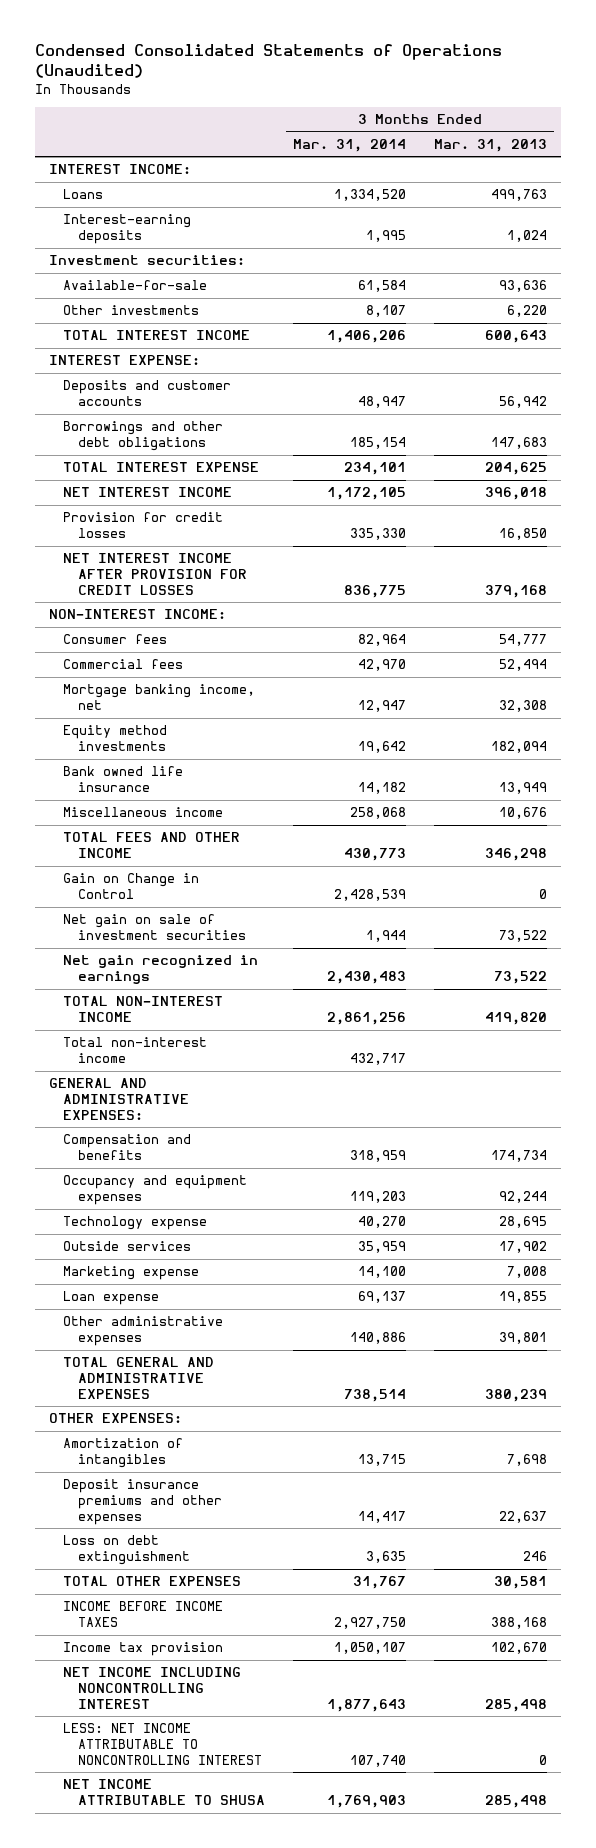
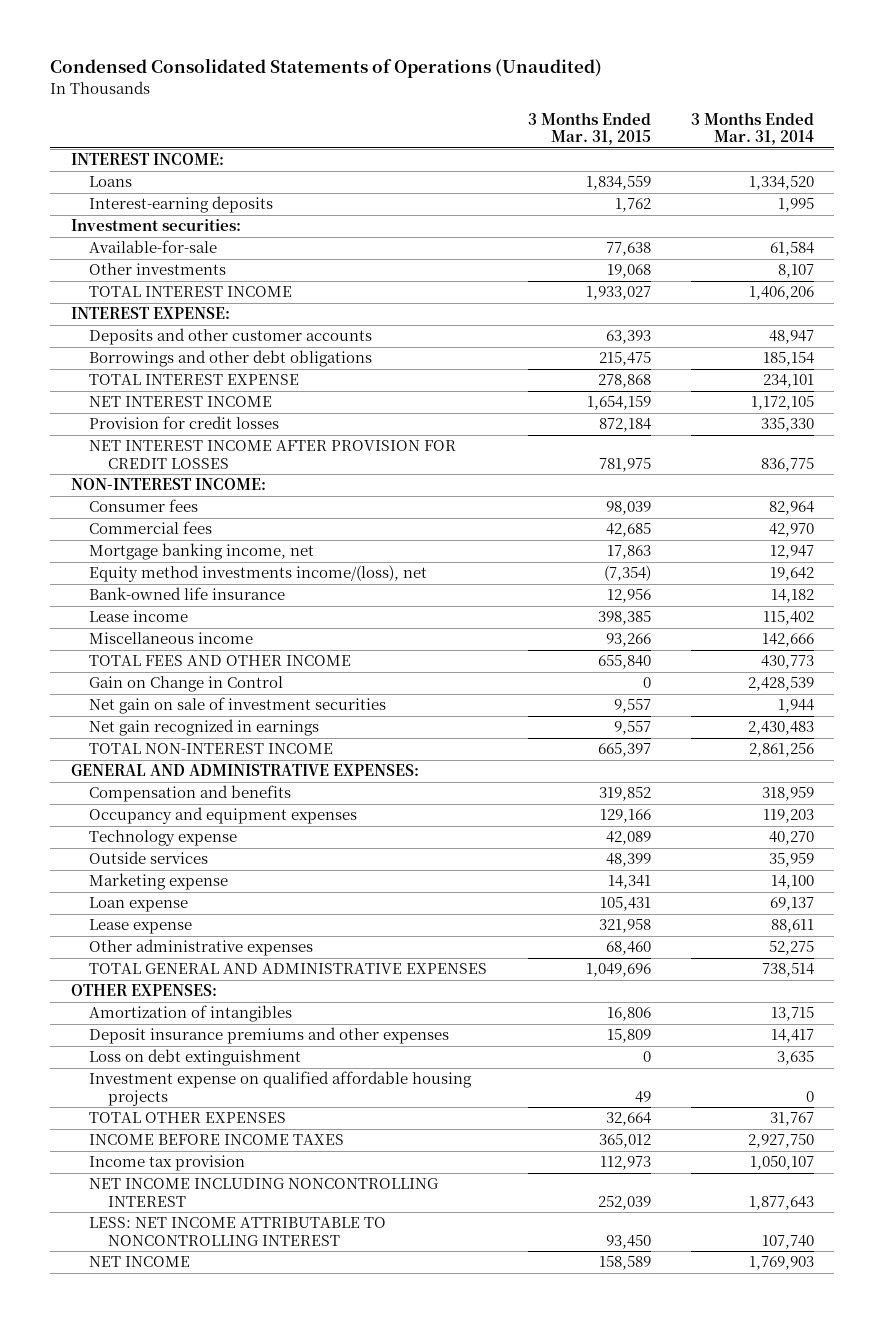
- | 3 Months Ended Mar. 31, 2014 | 3 Months Ended Mar. 31, 2013
+ | 3 Months Ended Mar. 31, 2015 | 3 Months Ended Mar. 31, 2014
- Deposits and customer accounts | 48,947 | 56,942
+ Deposits and other customer accounts | 63,393 | 48,947
- Equity method investments | 19,642 | 182,094
- Bank owned life insurance | 14,182 | 13,949
- Miscellaneous income | 258,068 | 10,676
+ Equity method investments income/(loss), net | (7,354) | 19,642
+ Bank-owned life insurance | 12,956 | 14,182
+ Lease income | 398,385 | 115,402
+ Miscellaneous income | 93,266 | 142,666
- Total non-interest income | 432,717 |
- Other administrative expenses | 140,886 | 39,801
+ Lease expense | 321,958 | 88,611
+ Other administrative expenses | 68,460 | 52,275
+ Investment expense on qualified affordable housing projects | 49 | 0
- NET INCOME ATTRIBUTABLE TO SHUSA | 1,769,903 | 285,498
+ NET INCOME | 158,589 | 1,769,903

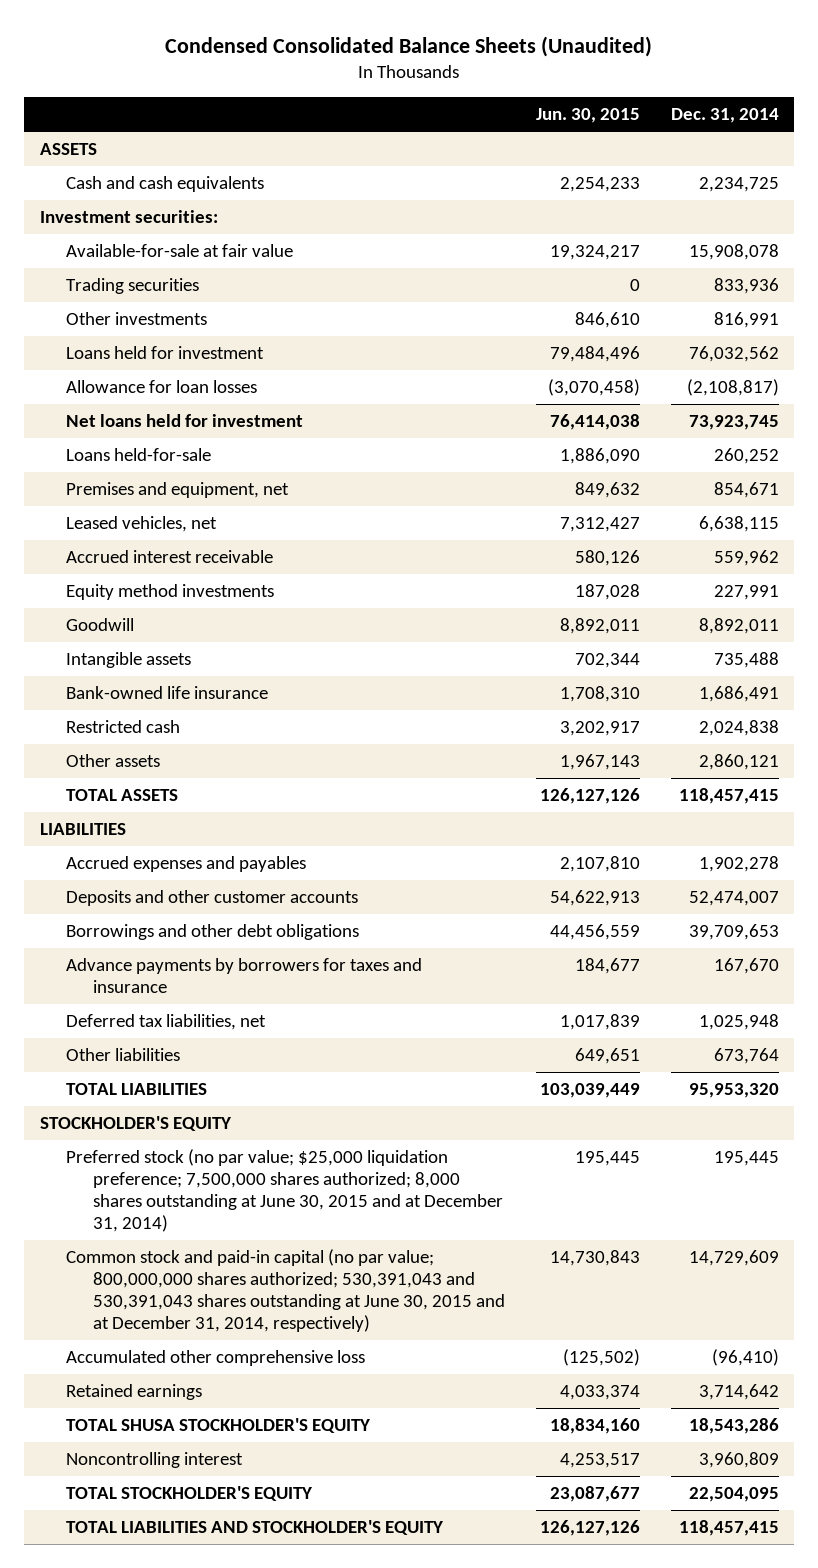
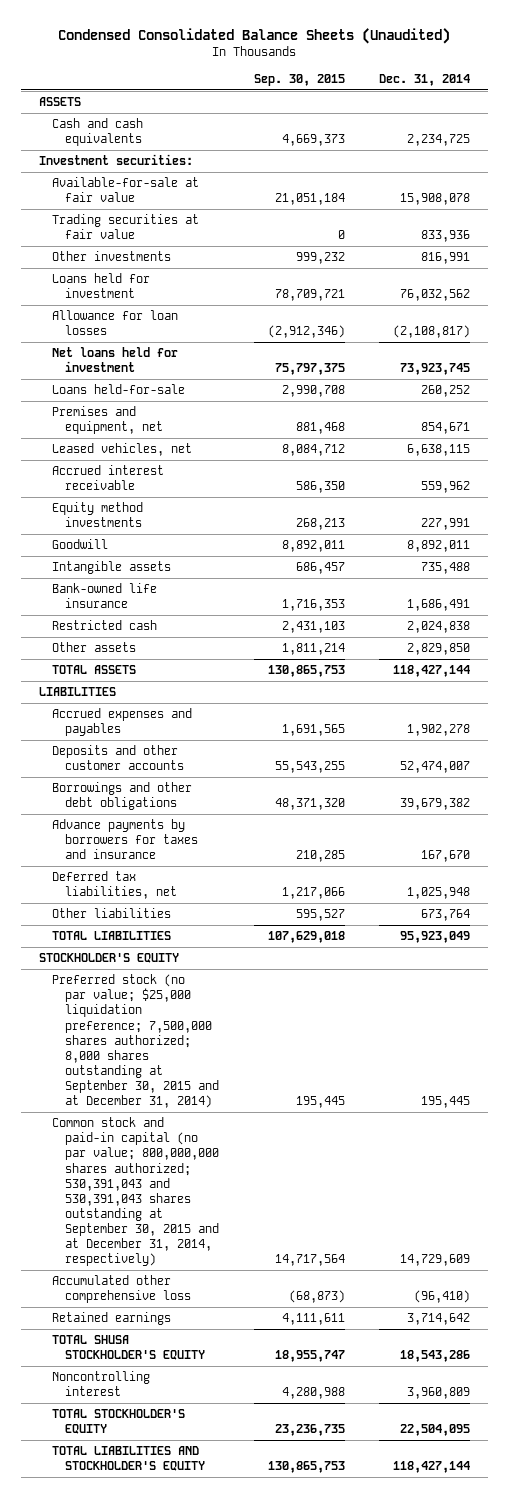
- | Jun. 30, 2015 | Dec. 31, 2014
+ | Sep. 30, 2015 | Dec. 31, 2014
- Trading securities | 0 | 833,936
+ Trading securities at fair value | 0 | 833,936
- Other assets | 1,967,143 | 2,860,121
- TOTAL ASSETS | 126,127,126 | 118,457,415
+ Other assets | 1,811,214 | 2,829,850
+ TOTAL ASSETS | 130,865,753 | 118,427,144
- Borrowings and other debt obligations | 44,456,559 | 39,709,653
+ Borrowings and other debt obligations | 48,371,320 | 39,679,382
- TOTAL LIABILITIES | 103,039,449 | 95,953,320
+ TOTAL LIABILITIES | 107,629,018 | 95,923,049
- Preferred stock (no par value; $25,000 liquidation preference; 7,500,000 shares authorized; 8,000 shares outstanding at June 30, 2015 and at December 31, 2014) | 195,445 | 195,445
- Common stock and paid-in capital (no par value; 800,000,000 shares authorized; 530,391,043 and 530,391,043 shares outstanding at June 30, 2015 and at December 31, 2014, respectively) | 14,730,843 | 14,729,609
+ Preferred stock (no par value; $25,000 liquidation preference; 7,500,000 shares authorized; 8,000 shares outstanding at September 30, 2015 and at December 31, 2014) | 195,445 | 195,445
+ Common stock and paid-in capital (no par value; 800,000,000 shares authorized; 530,391,043 and 530,391,043 shares outstanding at September 30, 2015 and at December 31, 2014, respectively) | 14,717,564 | 14,729,609
- TOTAL LIABILITIES AND STOCKHOLDER'S EQUITY | 126,127,126 | 118,457,415
+ TOTAL LIABILITIES AND STOCKHOLDER'S EQUITY | 130,865,753 | 118,427,144

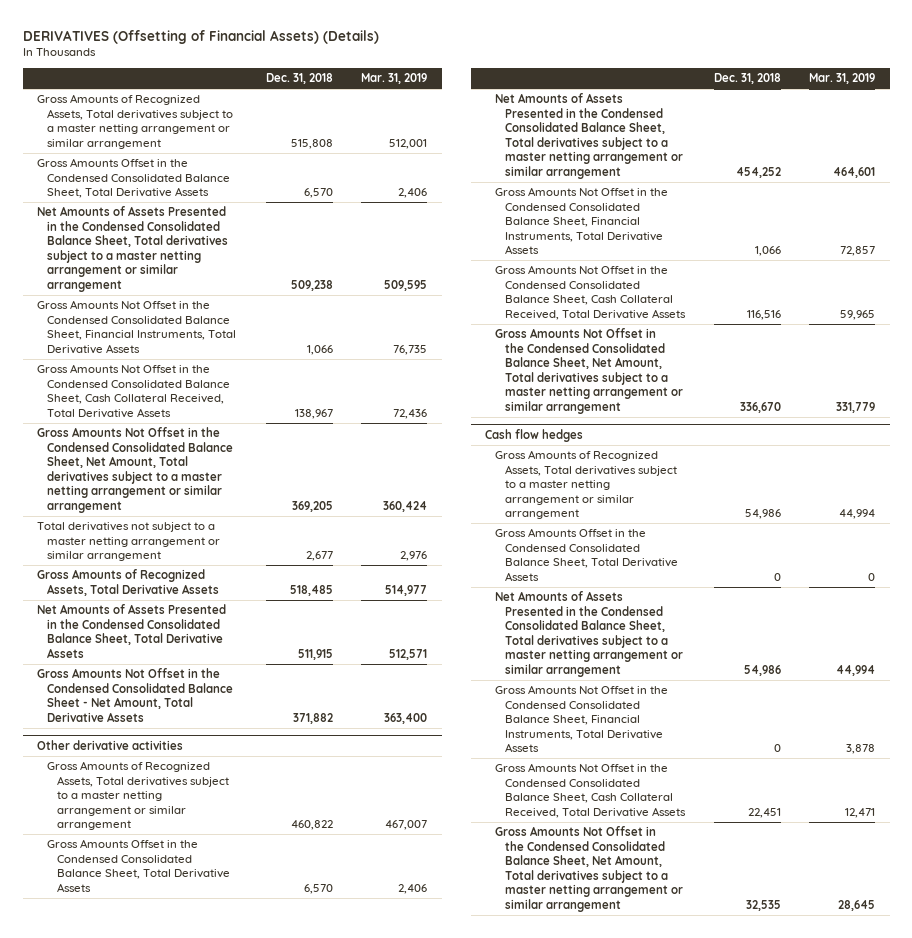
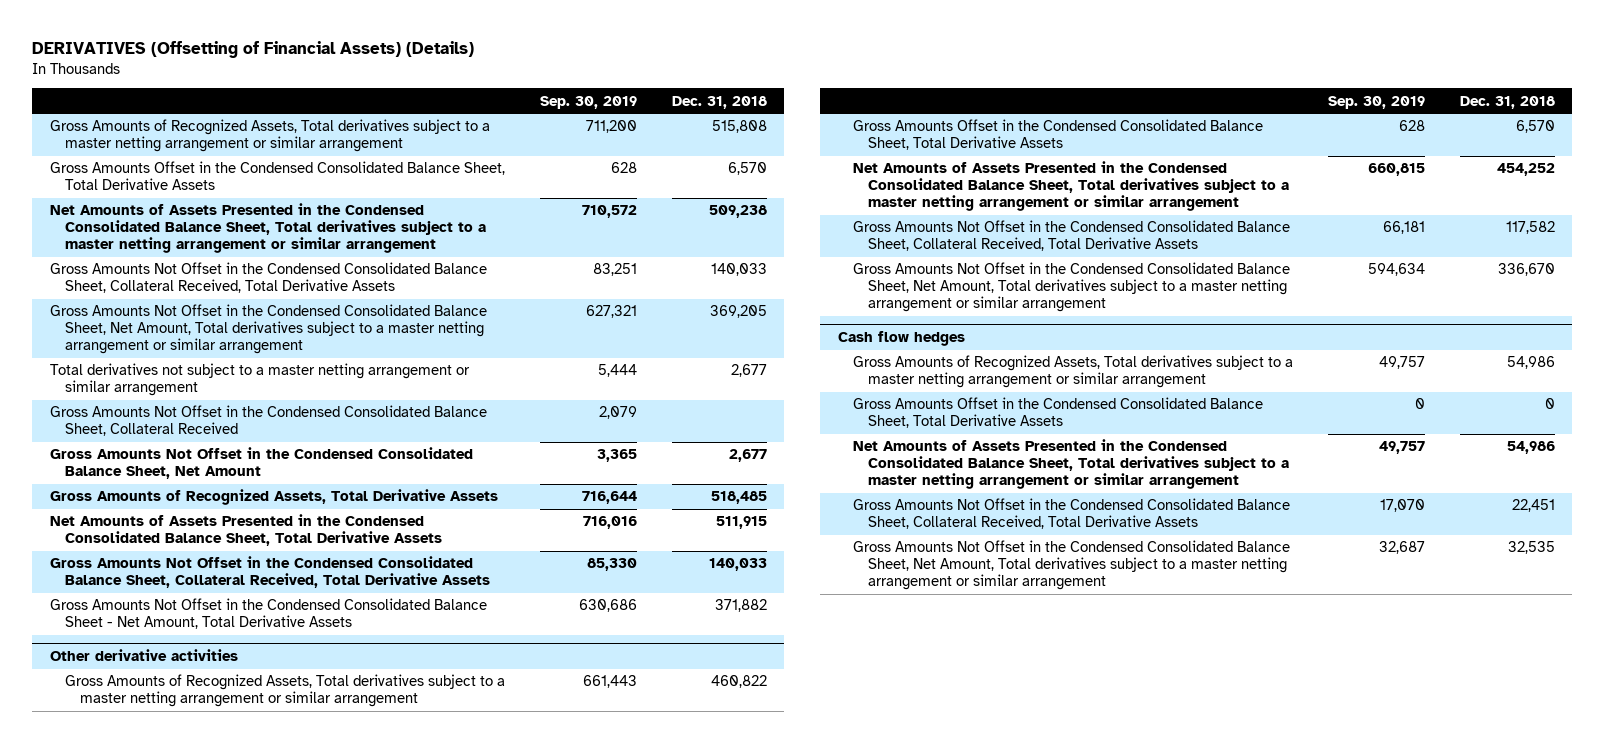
- | Dec. 31, 2018 | Mar. 31, 2019
+ | Sep. 30, 2019 | Dec. 31, 2018
- Gross Amounts Not Offset in the Condensed Consolidated Balance Sheet, Financial Instruments, Total Derivative Assets | 1,066 | 76,735
- Gross Amounts Not Offset in the Condensed Consolidated Balance Sheet, Cash Collateral Received, Total Derivative Assets | 138,967 | 72,436
+ Gross Amounts Not Offset in the Condensed Consolidated Balance Sheet, Collateral Received, Total Derivative Assets | 83,251 | 140,033
+ Gross Amounts Not Offset in the Condensed Consolidated Balance Sheet, Collateral Received | 2,079 |
+ Gross Amounts Not Offset in the Condensed Consolidated Balance Sheet, Net Amount | 3,365 | 2,677
+ Gross Amounts Not Offset in the Condensed Consolidated Balance Sheet, Collateral Received, Total Derivative Assets | 85,330 | 140,033
@ Other derivative activities
- Gross Amounts Not Offset in the Condensed Consolidated Balance Sheet, Financial Instruments, Total Derivative Assets | 1,066 | 72,857
- Gross Amounts Not Offset in the Condensed Consolidated Balance Sheet, Cash Collateral Received, Total Derivative Assets | 116,516 | 59,965
+ Gross Amounts Not Offset in the Condensed Consolidated Balance Sheet, Collateral Received, Total Derivative Assets | 66,181 | 117,582
@ Cash flow hedges
- Gross Amounts Not Offset in the Condensed Consolidated Balance Sheet, Financial Instruments, Total Derivative Assets | 0 | 3,878
- Gross Amounts Not Offset in the Condensed Consolidated Balance Sheet, Cash Collateral Received, Total Derivative Assets | 22,451 | 12,471
+ Gross Amounts Not Offset in the Condensed Consolidated Balance Sheet, Collateral Received, Total Derivative Assets | 17,070 | 22,451

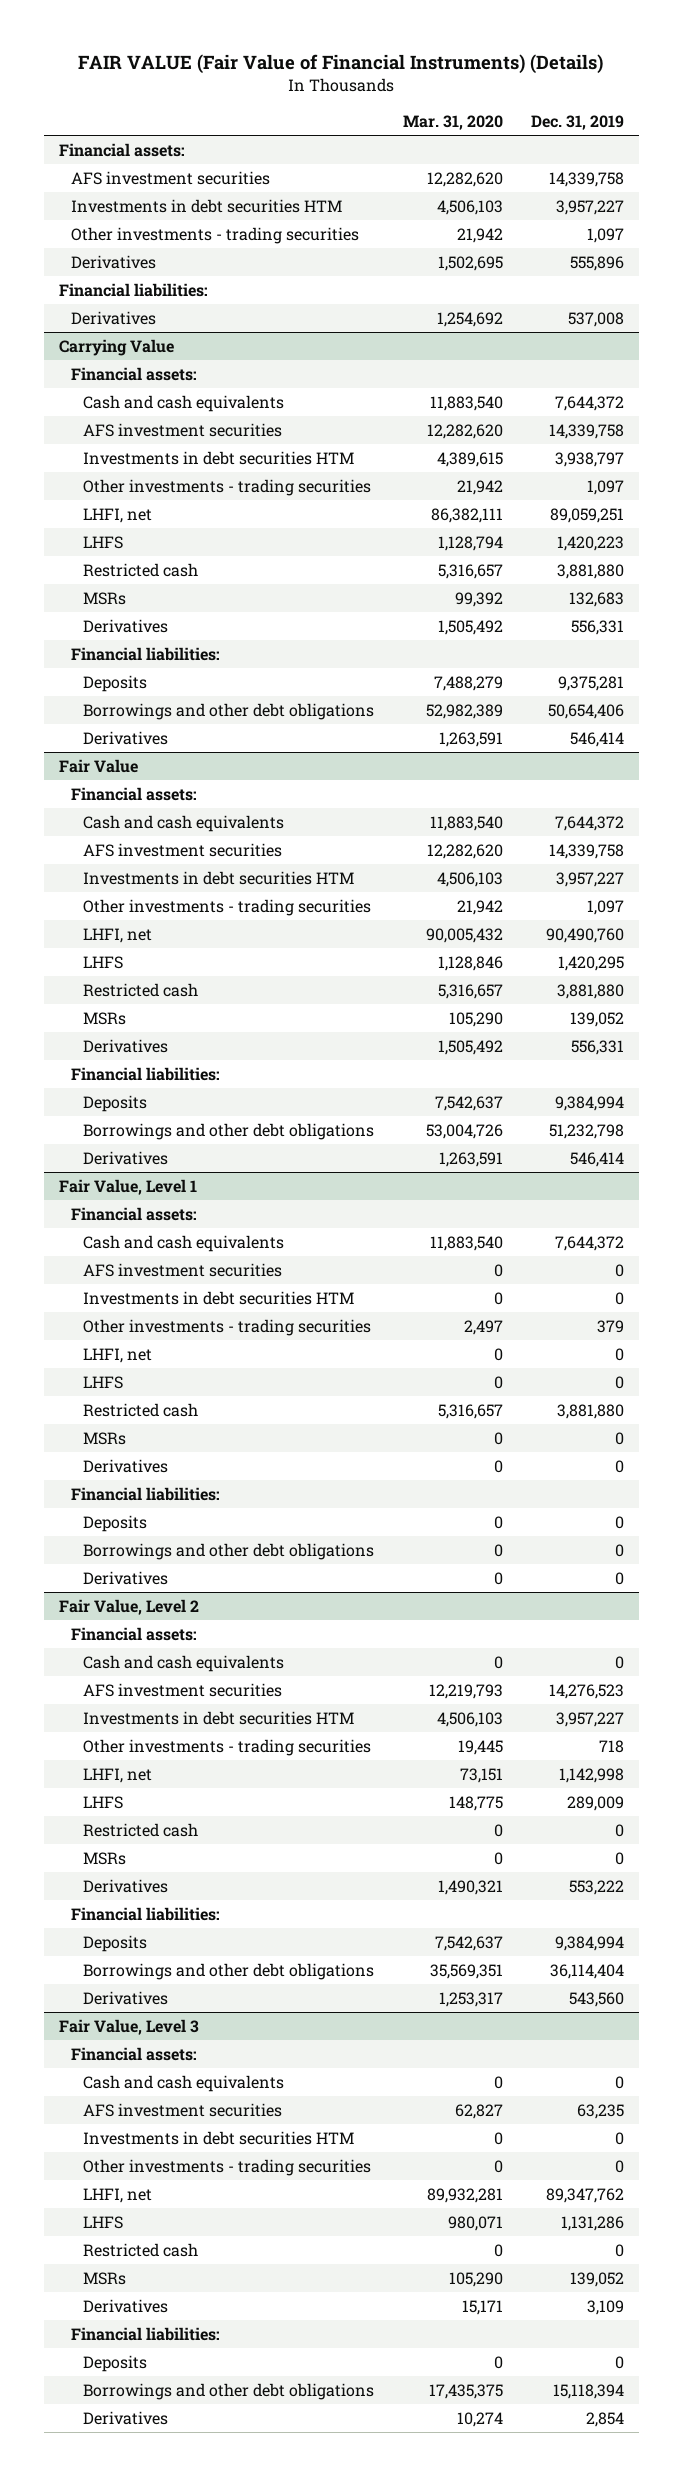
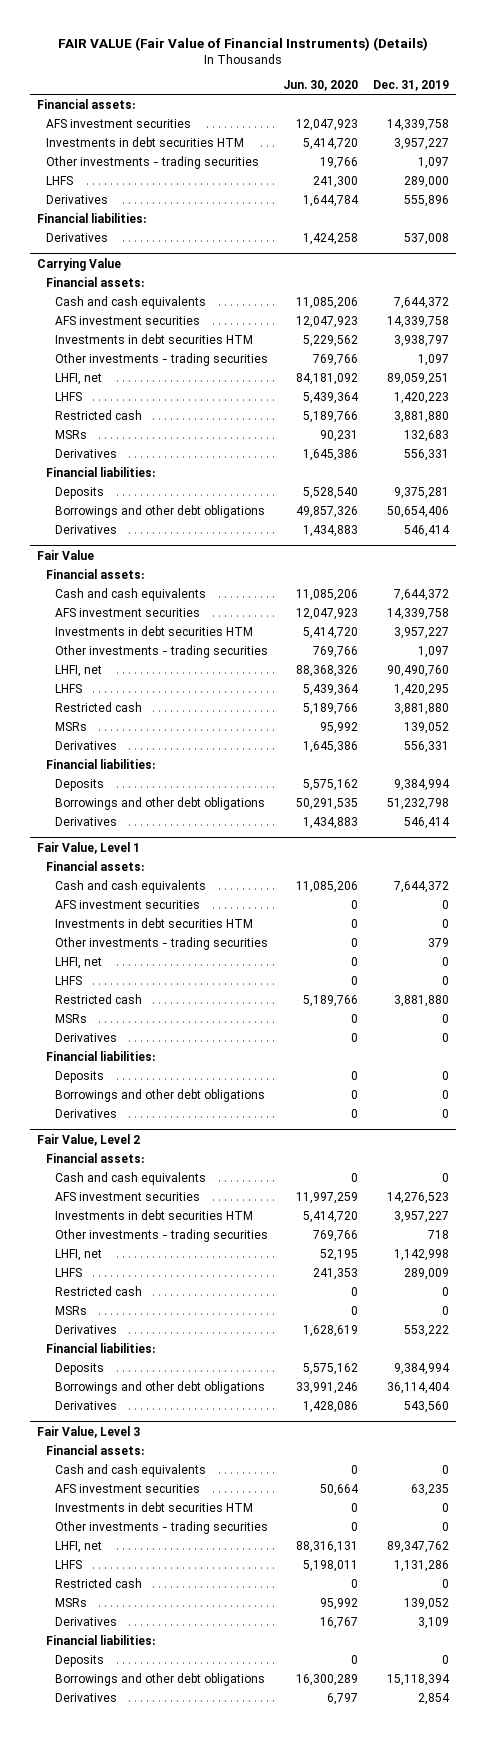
- | Mar. 31, 2020 | Dec. 31, 2019
+ | Jun. 30, 2020 | Dec. 31, 2019
+ LHFS | 241,300 | 289,000

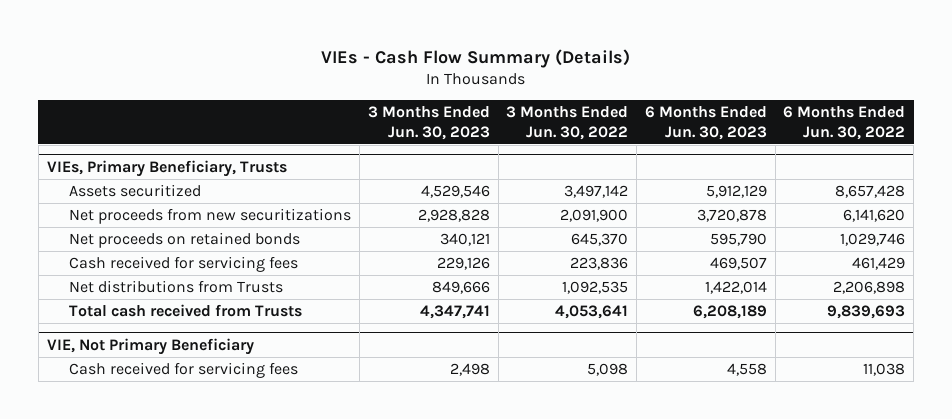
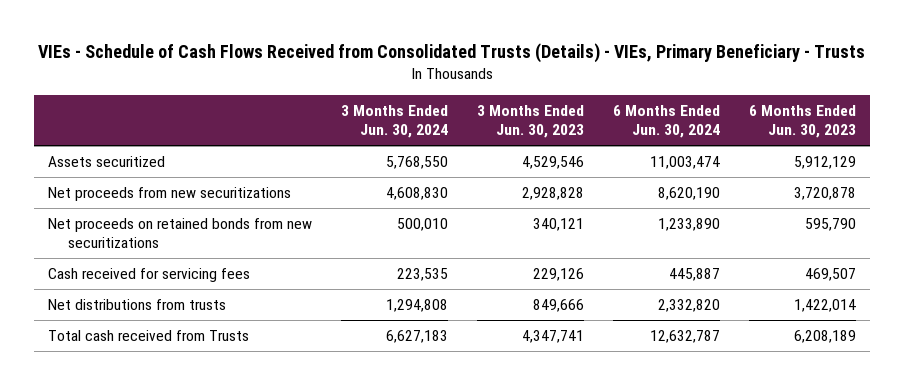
- VIEs - Cash Flow Summary (Details)
+ VIEs - Schedule of Cash Flows Received from Consolidated Trusts (Details) - VIEs, Primary Beneficiary - Trusts
- | 3 Months Ended Jun. 30, 2023 | 3 Months Ended Jun. 30, 2022 | 6 Months Ended Jun. 30, 2023 | 6 Months Ended Jun. 30, 2022
+ | 3 Months Ended Jun. 30, 2024 | 3 Months Ended Jun. 30, 2023 | 6 Months Ended Jun. 30, 2024 | 6 Months Ended Jun. 30, 2023
- VIEs, Primary Beneficiary, Trusts
- Net proceeds on retained bonds | 340,121 | 645,370 | 595,790 | 1,029,746
+ Net proceeds on retained bonds from new securitizations | 500,010 | 340,121 | 1,233,890 | 595,790
- Net distributions from Trusts | 849,666 | 1,092,535 | 1,422,014 | 2,206,898
+ Net distributions from trusts | 1,294,808 | 849,666 | 2,332,820 | 1,422,014
- VIE, Not Primary Beneficiary
- Cash received for servicing fees | 2,498 | 5,098 | 4,558 | 11,038

